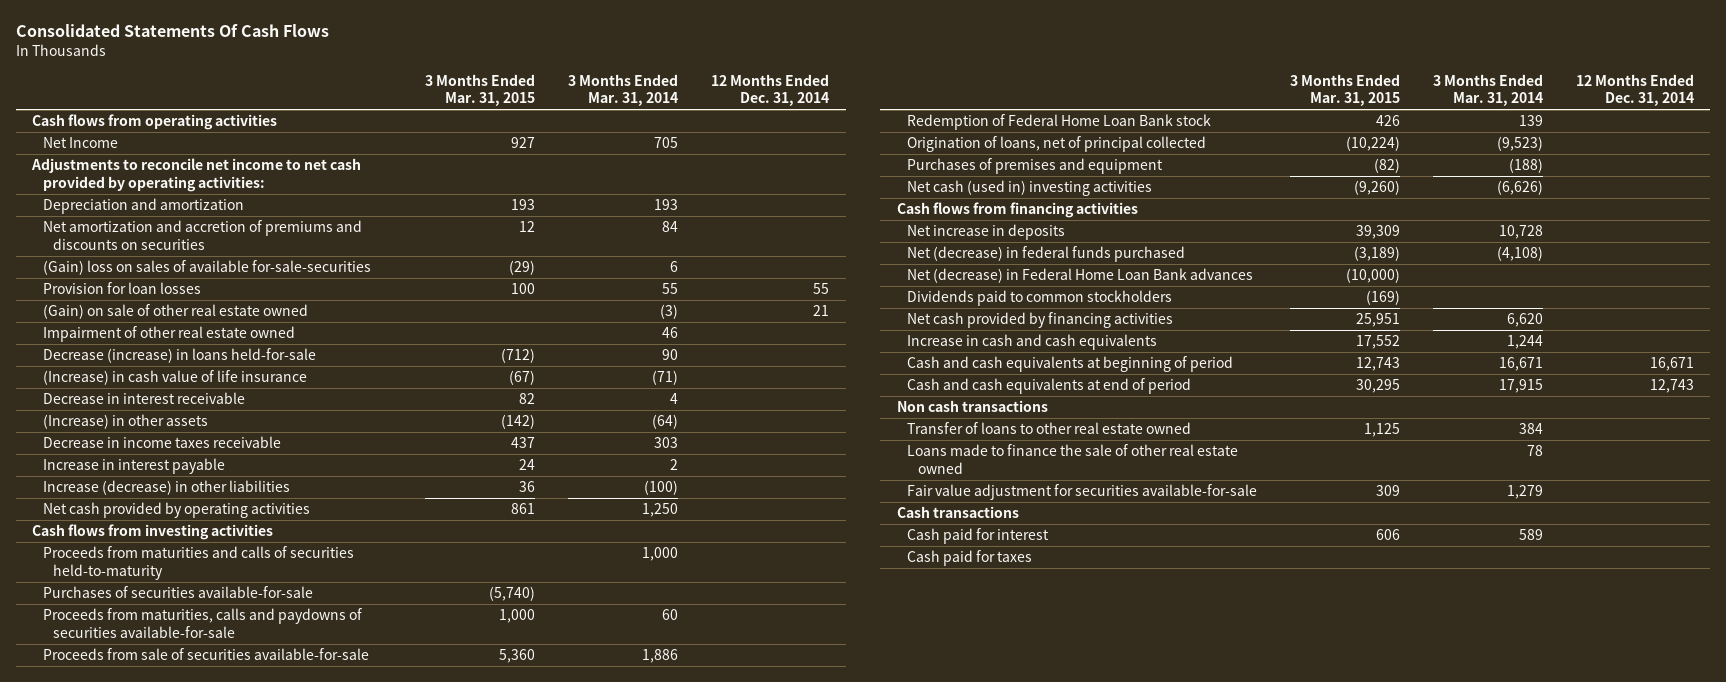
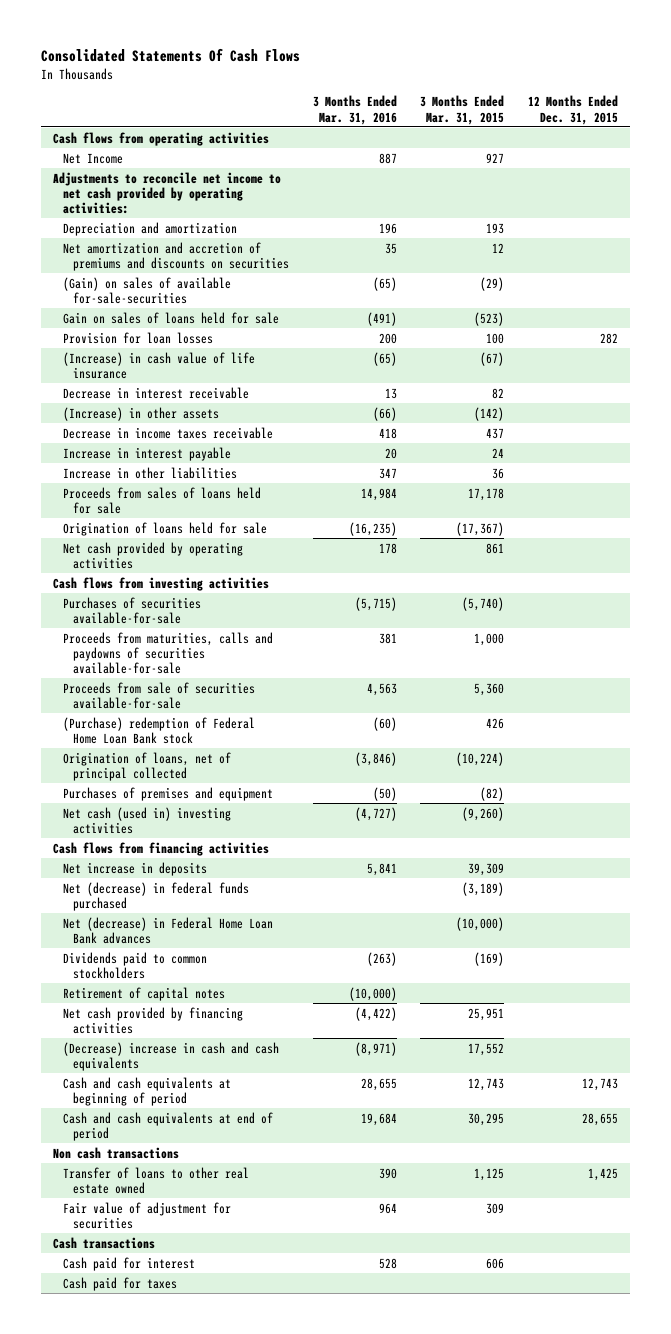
- | 3 Months Ended Mar. 31, 2015 | 3 Months Ended Mar. 31, 2014 | 12 Months Ended Dec. 31, 2014
+ | 3 Months Ended Mar. 31, 2016 | 3 Months Ended Mar. 31, 2015 | 12 Months Ended Dec. 31, 2015
- (Gain) loss on sales of available for-sale-securities | (29) | 6 |
+ (Gain) on sales of available for-sale-securities | (65) | (29) |
+ Gain on sales of loans held for sale | (491) | (523) |
- (Gain) on sale of other real estate owned | | (3) | 21
- Impairment of other real estate owned | | 46 |
- Decrease (increase) in loans held-for-sale | (712) | 90 |
- Increase (decrease) in other liabilities | 36 | (100) |
+ Increase in other liabilities | 347 | 36 |
+ Proceeds from sales of loans held for sale | 14,984 | 17,178 |
+ Origination of loans held for sale | (16,235) | (17,367) |
- Proceeds from maturities and calls of securities held-to-maturity | | 1,000 |
- Redemption of Federal Home Loan Bank stock | 426 | 139 |
+ (Purchase) redemption of Federal Home Loan Bank stock | (60) | 426 |
+ Retirement of capital notes | (10,000) | |
- Increase in cash and cash equivalents | 17,552 | 1,244 |
+ (Decrease) increase in cash and cash equivalents | (8,971) | 17,552 |
- Loans made to finance the sale of other real estate owned | | 78 |
- Fair value adjustment for securities available-for-sale | 309 | 1,279 |
+ Fair value of adjustment for securities | 964 | 309 |

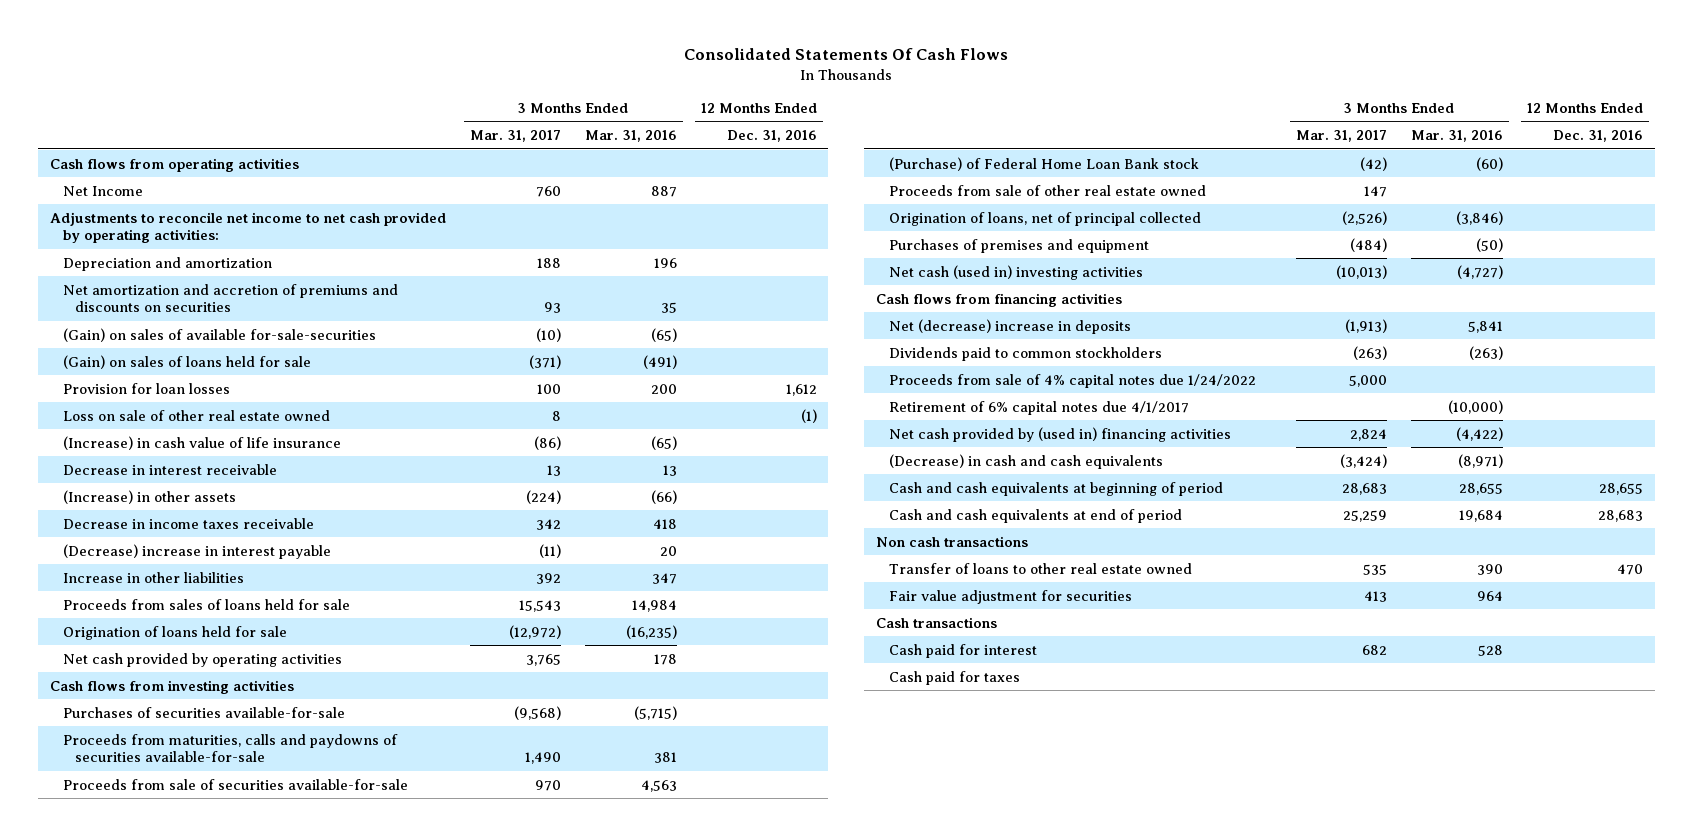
- | 3 Months Ended Mar. 31, 2016 | 3 Months Ended Mar. 31, 2015 | 12 Months Ended Dec. 31, 2015
+ | 3 Months Ended Mar. 31, 2017 | 3 Months Ended Mar. 31, 2016 | 12 Months Ended Dec. 31, 2016
- Gain on sales of loans held for sale | (491) | (523) |
+ (Gain) on sales of loans held for sale | (371) | (491) |
+ Loss on sale of other real estate owned | 8 | | (1)
- Increase in interest payable | 20 | 24 |
+ (Decrease) increase in interest payable | (11) | 20 |
- (Purchase) redemption of Federal Home Loan Bank stock | (60) | 426 |
+ (Purchase) of Federal Home Loan Bank stock | (42) | (60) |
+ Proceeds from sale of other real estate owned | 147 | |
- Net increase in deposits | 5,841 | 39,309 |
- Net (decrease) in federal funds purchased | | (3,189) |
- Net (decrease) in Federal Home Loan Bank advances | | (10,000) |
+ Net (decrease) increase in deposits | (1,913) | 5,841 |
- Retirement of capital notes | (10,000) | |
- Net cash provided by financing activities | (4,422) | 25,951 |
- (Decrease) increase in cash and cash equivalents | (8,971) | 17,552 |
+ Proceeds from sale of 4% capital notes due 1/24/2022 | 5,000 | |
+ Retirement of 6% capital notes due 4/1/2017 | | (10,000) |
+ Net cash provided by (used in) financing activities | 2,824 | (4,422) |
+ (Decrease) in cash and cash equivalents | (3,424) | (8,971) |
- Fair value of adjustment for securities | 964 | 309 |
+ Fair value adjustment for securities | 413 | 964 |

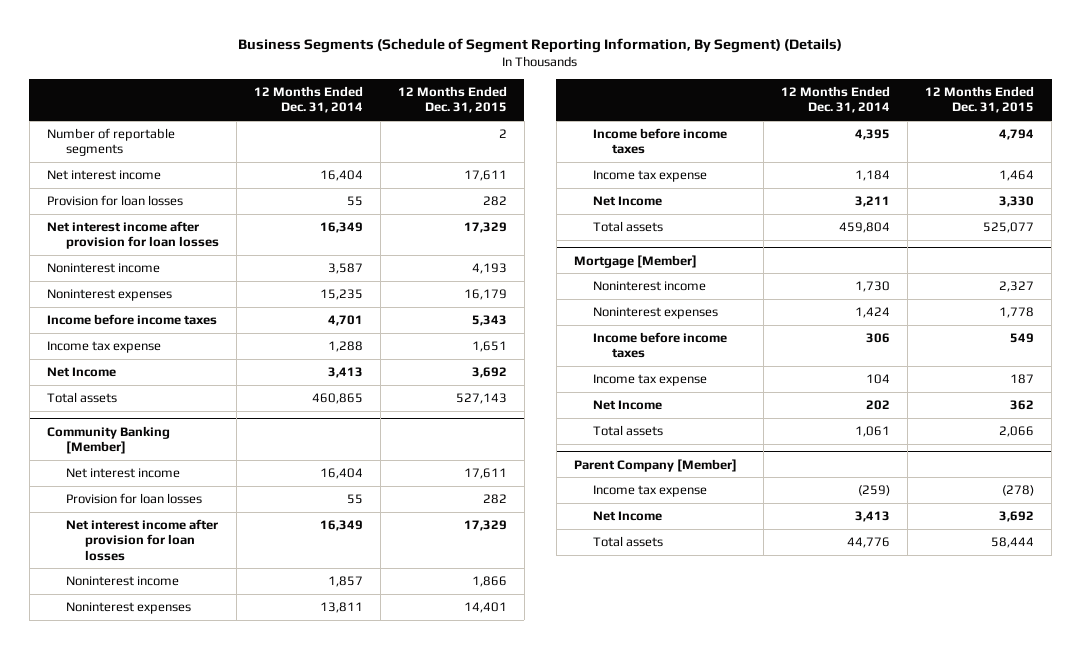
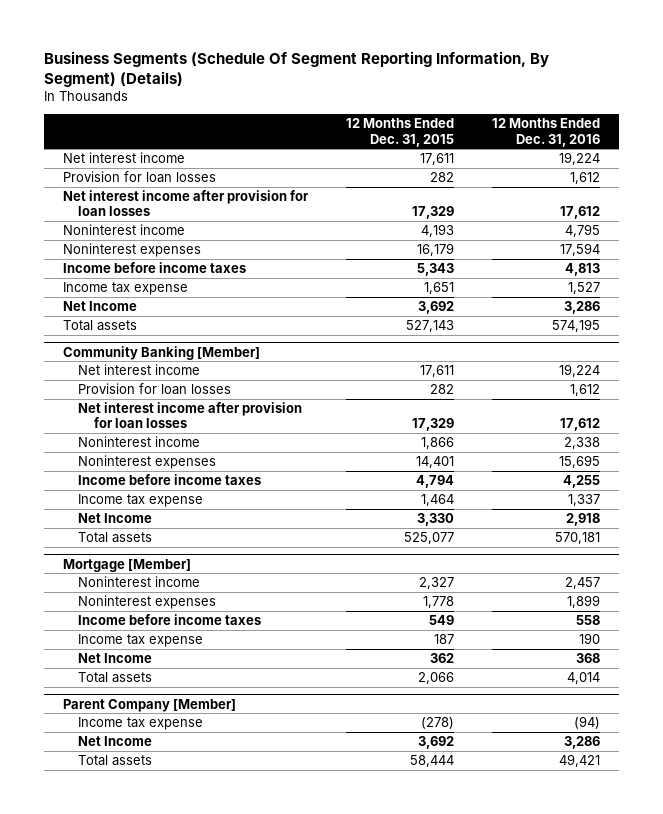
- Business Segments (Schedule of Segment Reporting Information, By Segment) (Details)
+ Business Segments (Schedule Of Segment Reporting Information, By Segment) (Details)
- | 12 Months Ended Dec. 31, 2014 | 12 Months Ended Dec. 31, 2015
+ | 12 Months Ended Dec. 31, 2015 | 12 Months Ended Dec. 31, 2016
- Number of reportable segments | | 2

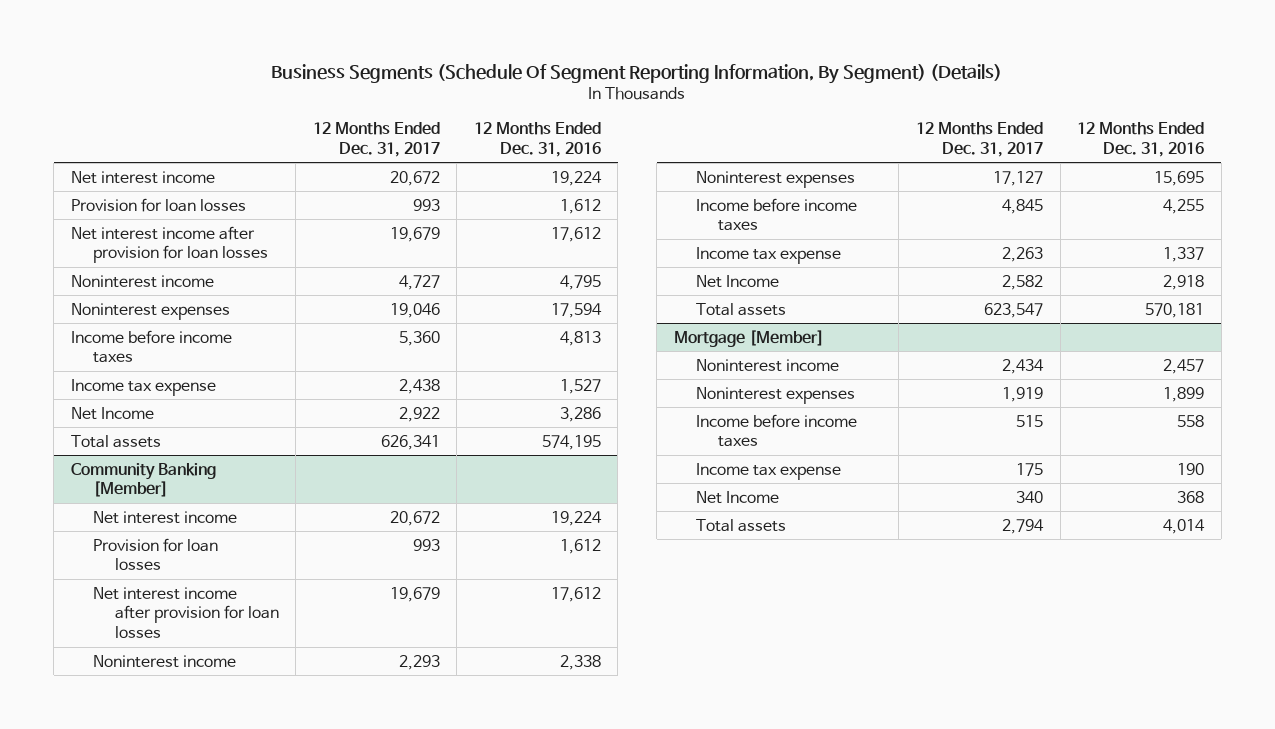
- | 12 Months Ended Dec. 31, 2015 | 12 Months Ended Dec. 31, 2016
+ | 12 Months Ended Dec. 31, 2017 | 12 Months Ended Dec. 31, 2016
- Parent Company [Member]
- Income tax expense | (278) | (94)
- Net Income | 3,692 | 3,286
- Total assets | 58,444 | 49,421

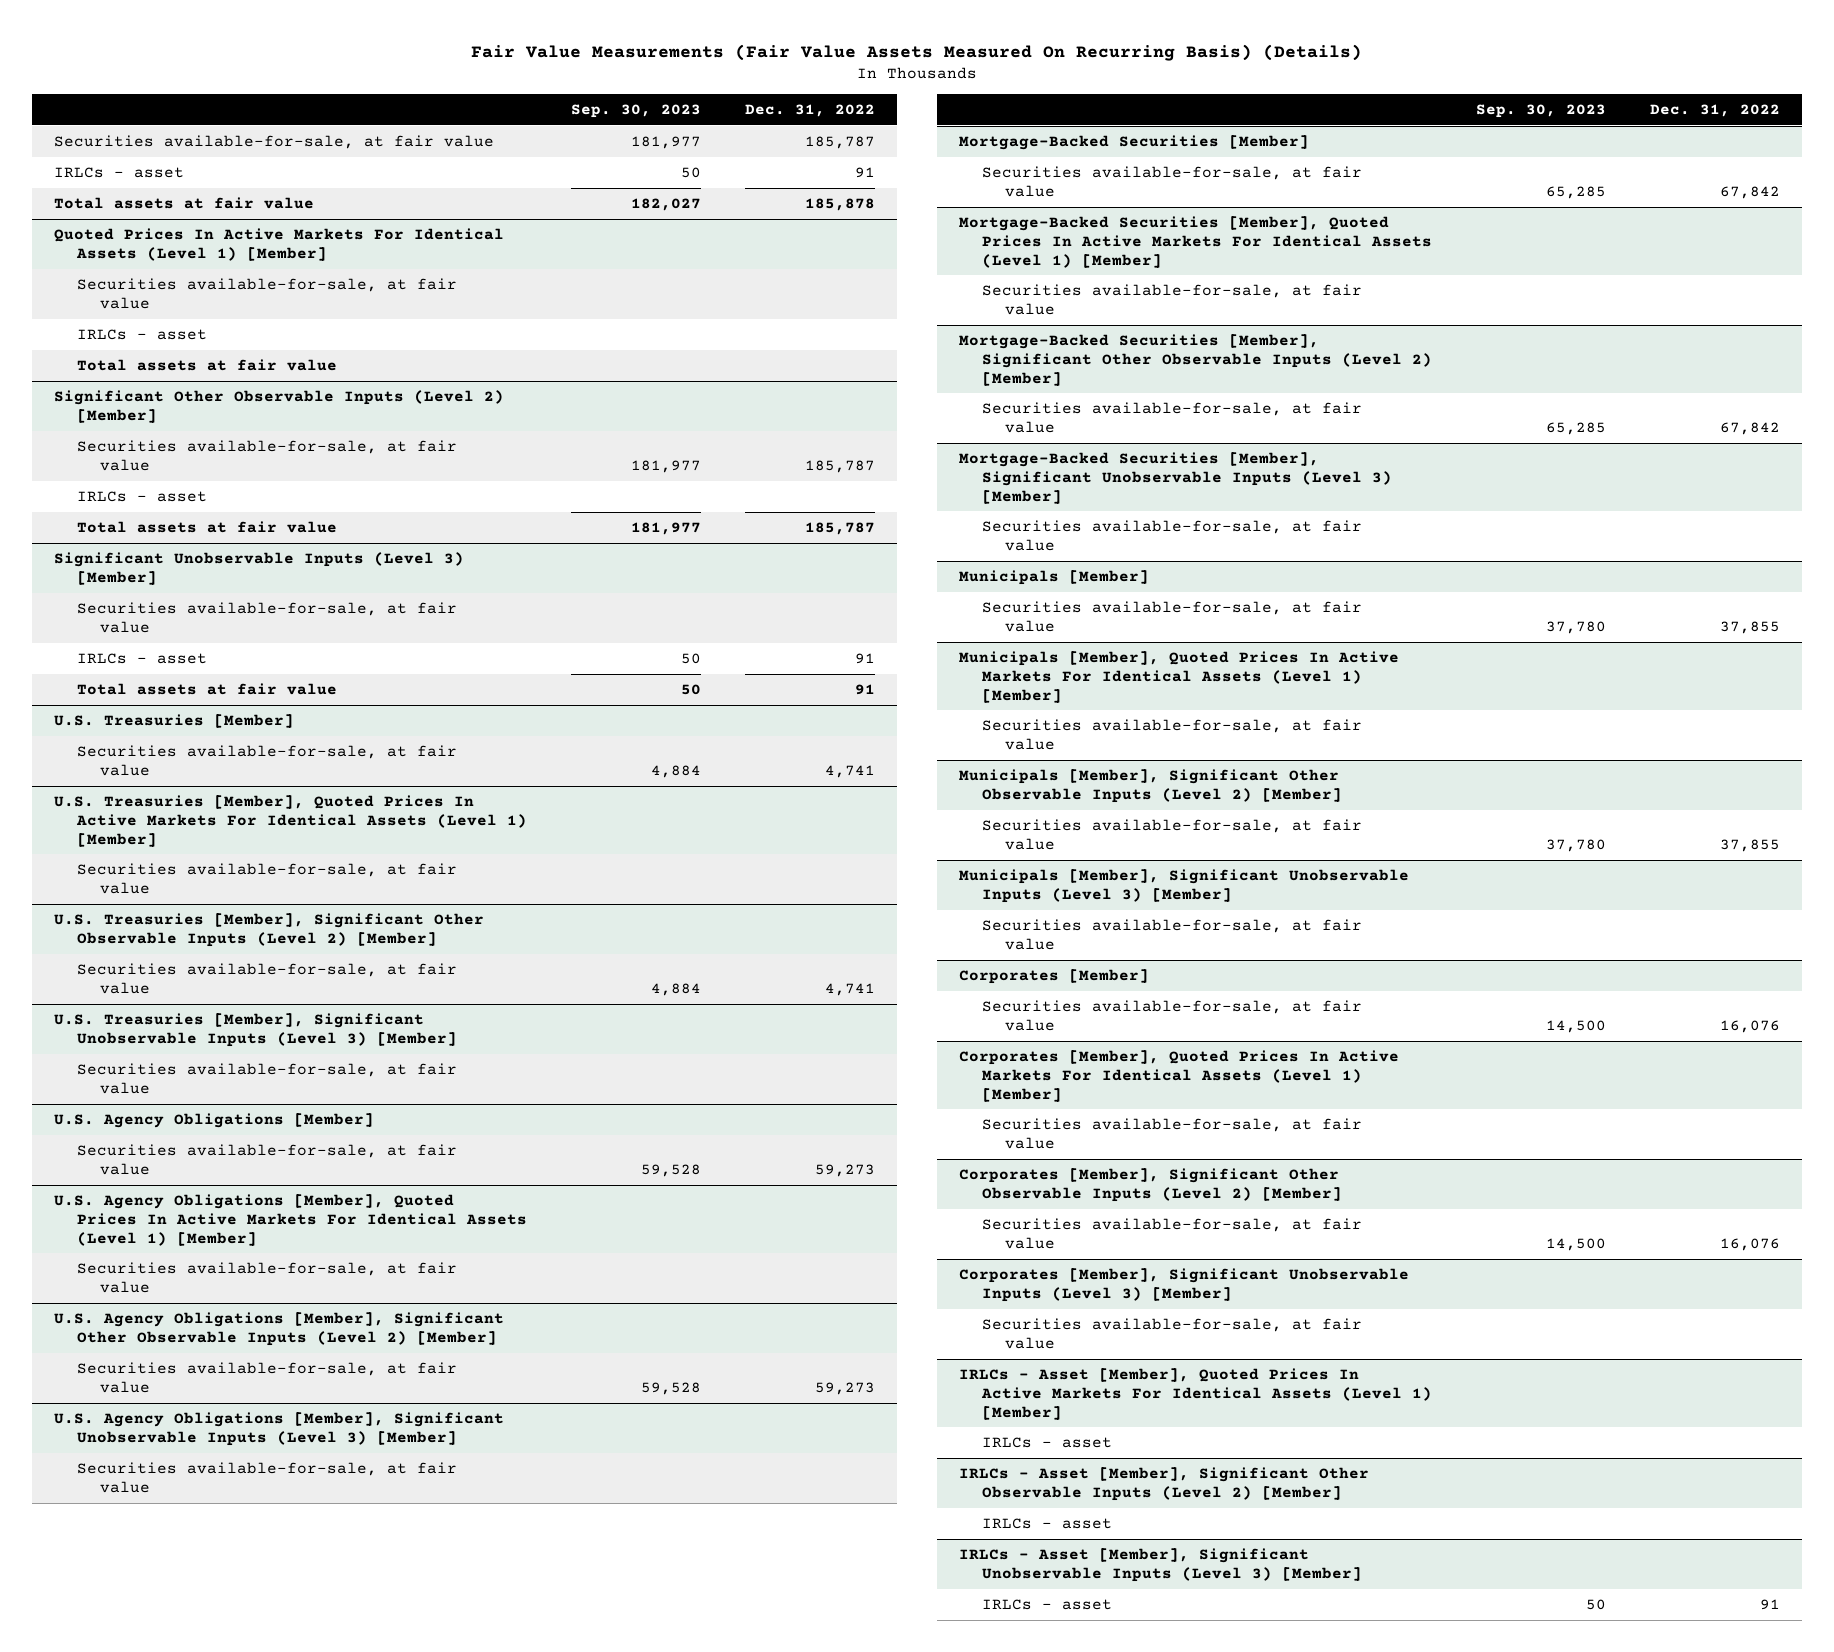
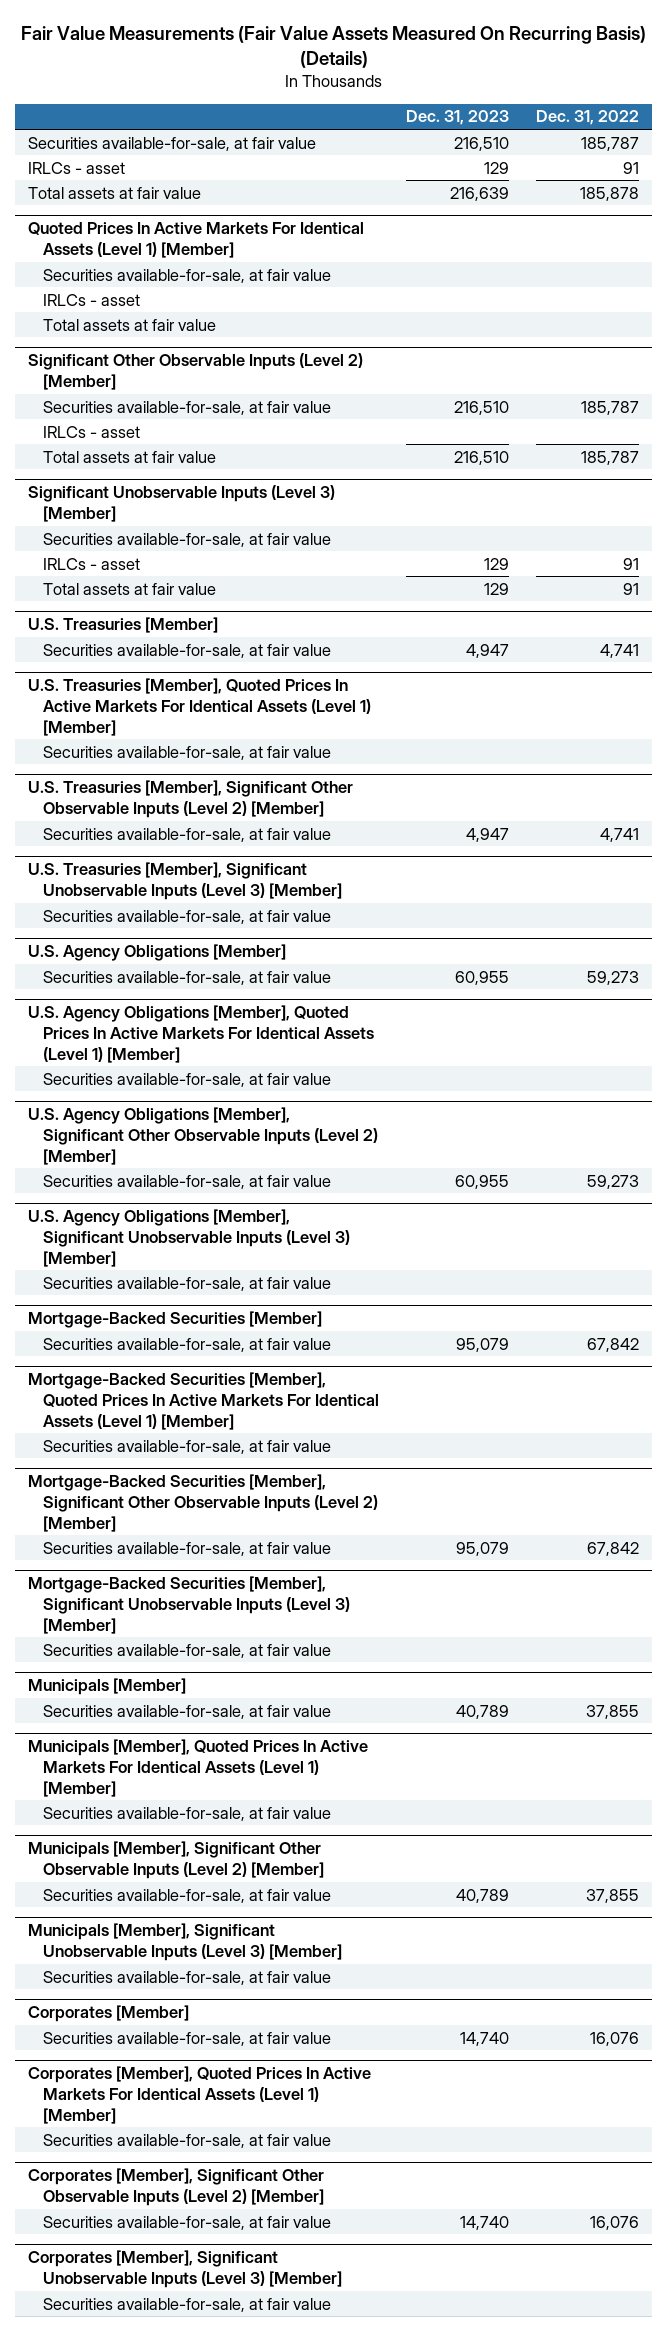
- | Sep. 30, 2023 | Dec. 31, 2022
+ | Dec. 31, 2023 | Dec. 31, 2022
- IRLCs - Asset [Member], Quoted Prices In Active Markets For Identical Assets (Level 1) [Member]
- IRLCs - asset
- IRLCs - Asset [Member], Significant Other Observable Inputs (Level 2) [Member]
- IRLCs - asset
- IRLCs - Asset [Member], Significant Unobservable Inputs (Level 3) [Member]
- IRLCs - asset | 50 | 91

